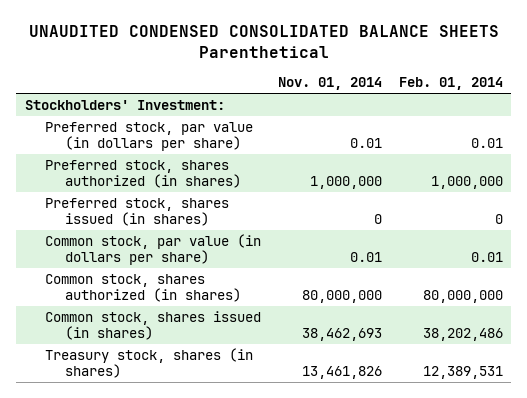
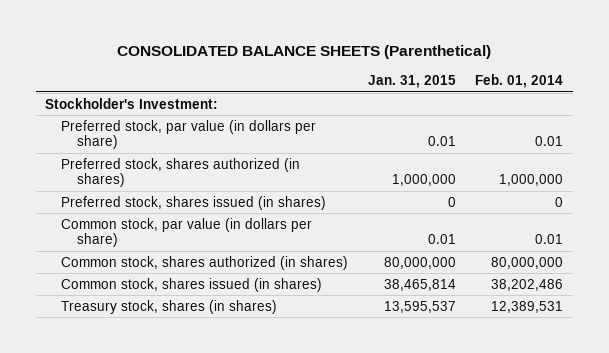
- UNAUDITED CONDENSED CONSOLIDATED BALANCE SHEETS Parenthetical
+ CONSOLIDATED BALANCE SHEETS (Parenthetical)
- | Nov. 01, 2014 | Feb. 01, 2014
+ | Jan. 31, 2015 | Feb. 01, 2014
- Stockholders' Investment:
+ Stockholder's Investment:

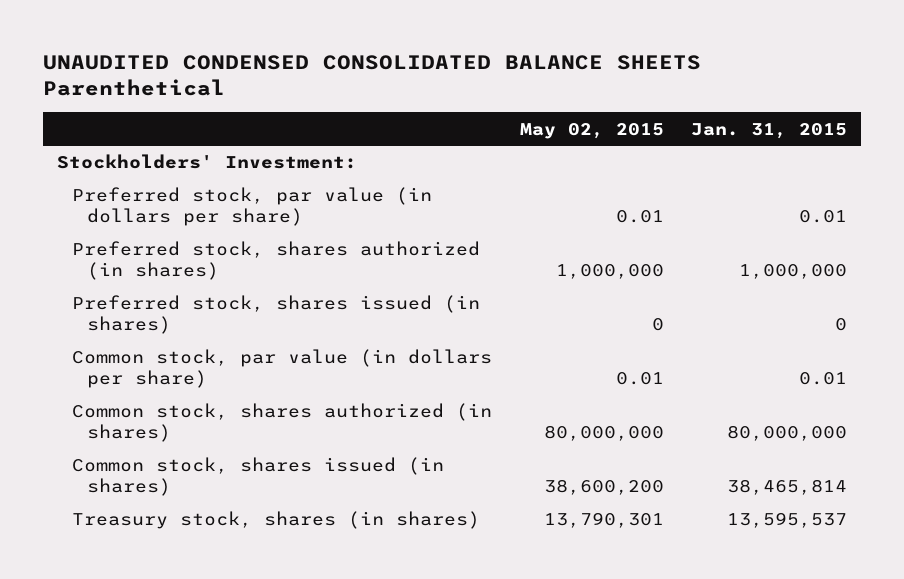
- CONSOLIDATED BALANCE SHEETS (Parenthetical)
+ UNAUDITED CONDENSED CONSOLIDATED BALANCE SHEETS Parenthetical
- | Jan. 31, 2015 | Feb. 01, 2014
+ | May 02, 2015 | Jan. 31, 2015
- Stockholder's Investment:
+ Stockholders' Investment:

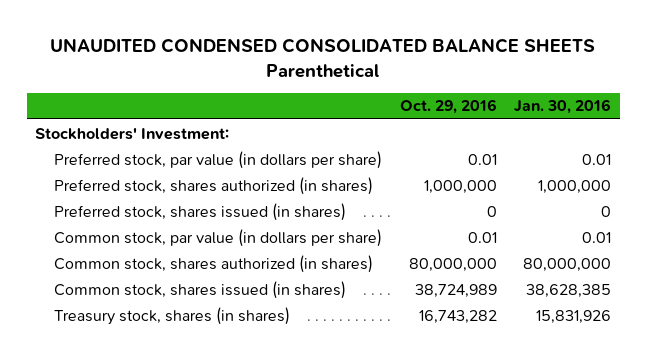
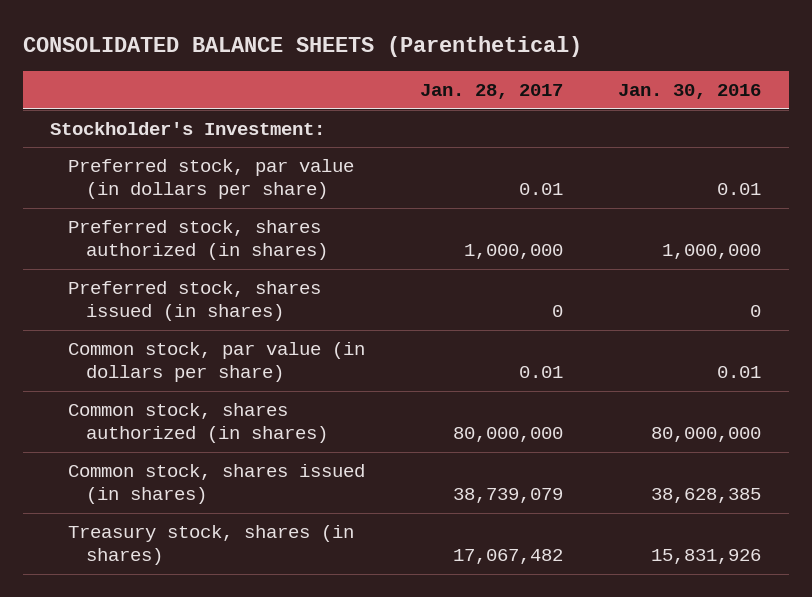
- UNAUDITED CONDENSED CONSOLIDATED BALANCE SHEETS Parenthetical
+ CONSOLIDATED BALANCE SHEETS (Parenthetical)
- | Oct. 29, 2016 | Jan. 30, 2016
+ | Jan. 28, 2017 | Jan. 30, 2016
- Stockholders' Investment:
+ Stockholder's Investment:

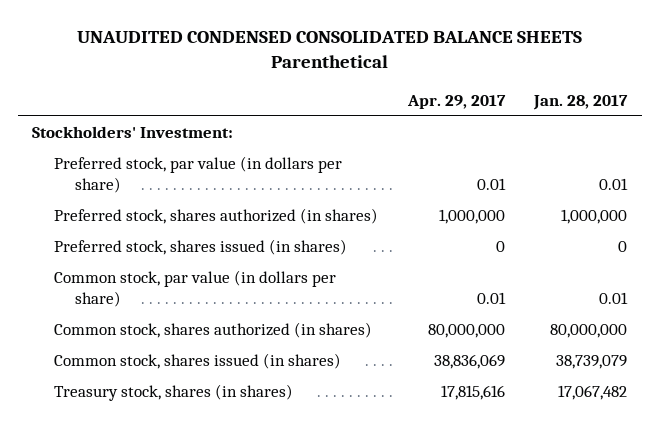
- CONSOLIDATED BALANCE SHEETS (Parenthetical)
+ UNAUDITED CONDENSED CONSOLIDATED BALANCE SHEETS Parenthetical
- | Jan. 28, 2017 | Jan. 30, 2016
+ | Apr. 29, 2017 | Jan. 28, 2017
- Stockholder's Investment:
+ Stockholders' Investment:

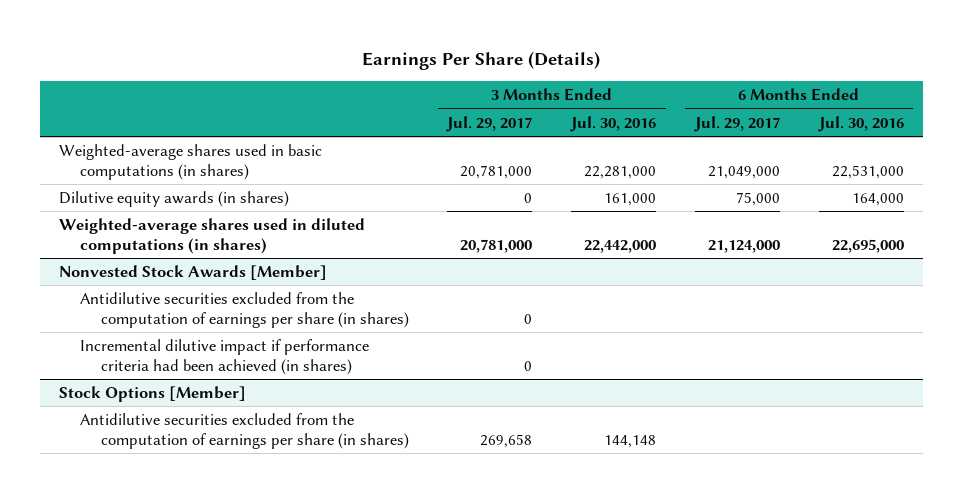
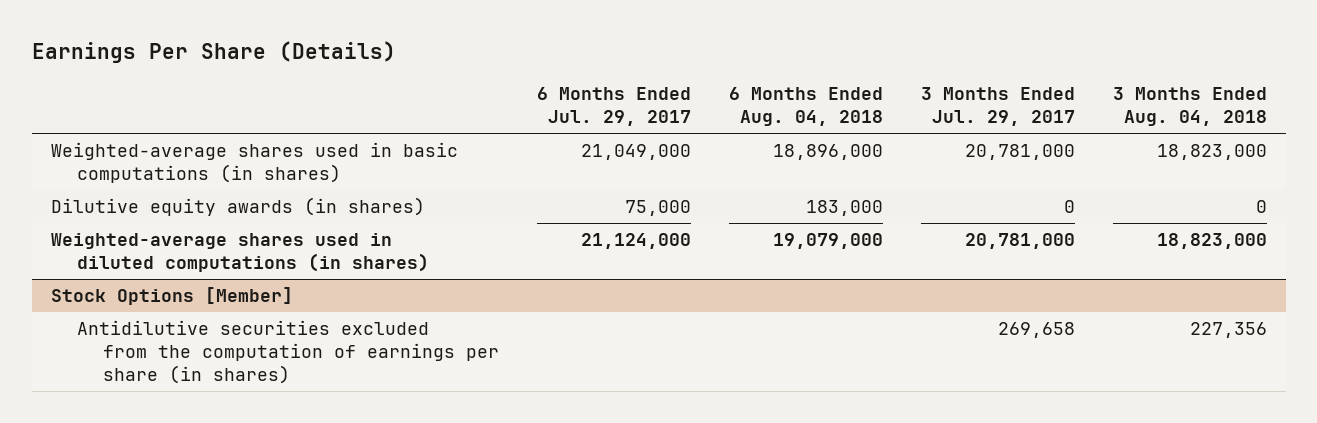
- | 3 Months Ended Jul. 29, 2017 | 3 Months Ended Jul. 30, 2016 | 6 Months Ended Jul. 29, 2017 | 6 Months Ended Jul. 30, 2016
+ | 6 Months Ended Jul. 29, 2017 | 6 Months Ended Aug. 04, 2018 | 3 Months Ended Jul. 29, 2017 | 3 Months Ended Aug. 04, 2018
- Nonvested Stock Awards [Member]
- Antidilutive securities excluded from the computation of earnings per share (in shares) | 0 | | |
- Incremental dilutive impact if performance criteria had been achieved (in shares) | 0 | | |

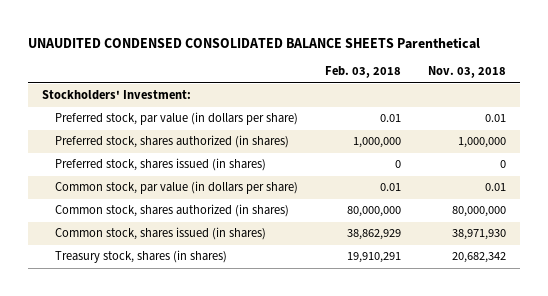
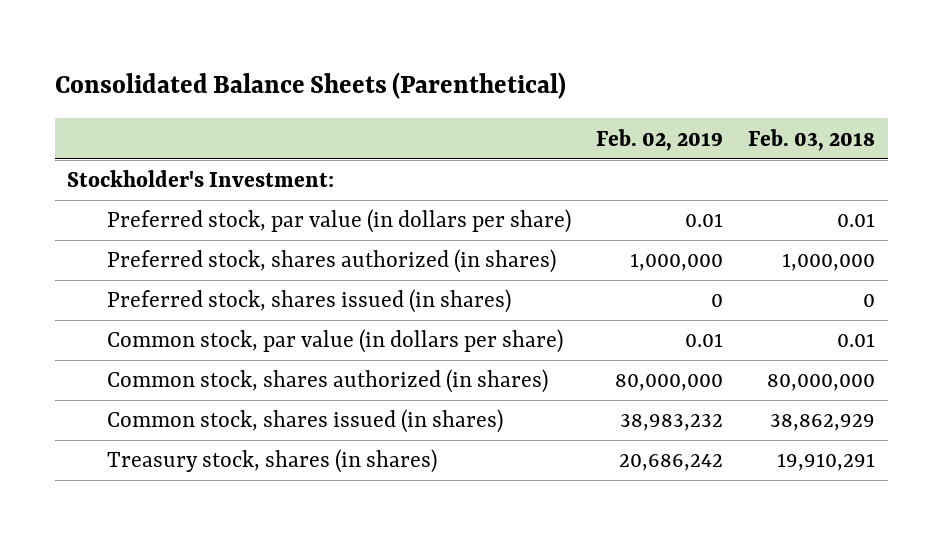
- UNAUDITED CONDENSED CONSOLIDATED BALANCE SHEETS Parenthetical
+ Consolidated Balance Sheets (Parenthetical)
- | Feb. 03, 2018 | Nov. 03, 2018
+ | Feb. 02, 2019 | Feb. 03, 2018
- Stockholders' Investment:
+ Stockholder's Investment:

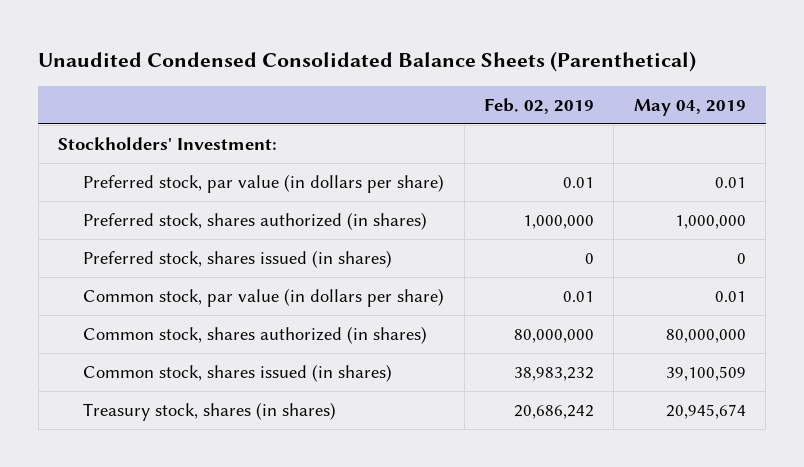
- Consolidated Balance Sheets (Parenthetical)
+ Unaudited Condensed Consolidated Balance Sheets (Parenthetical)
- | Feb. 02, 2019 | Feb. 03, 2018
+ | Feb. 02, 2019 | May 04, 2019
- Stockholder's Investment:
+ Stockholders' Investment:

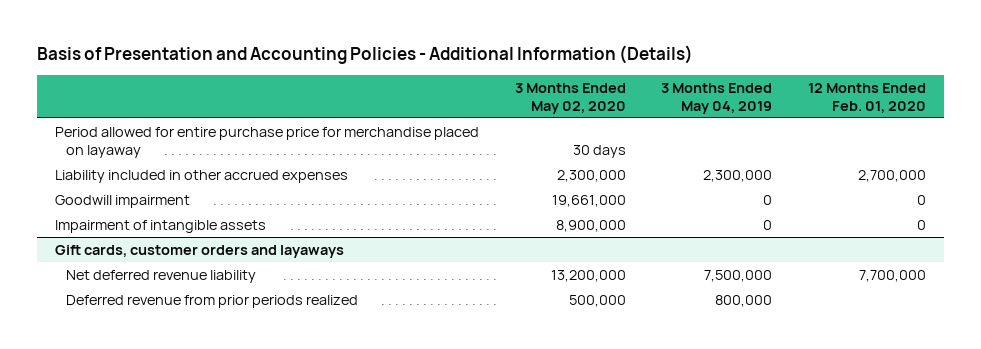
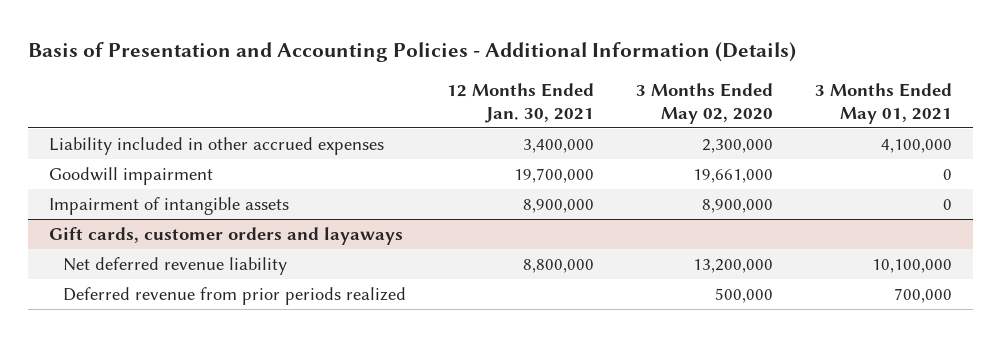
- | 3 Months Ended May 02, 2020 | 3 Months Ended May 04, 2019 | 12 Months Ended Feb. 01, 2020
+ | 12 Months Ended Jan. 30, 2021 | 3 Months Ended May 02, 2020 | 3 Months Ended May 01, 2021
- Period allowed for entire purchase price for merchandise placed on layaway | 30 days | |

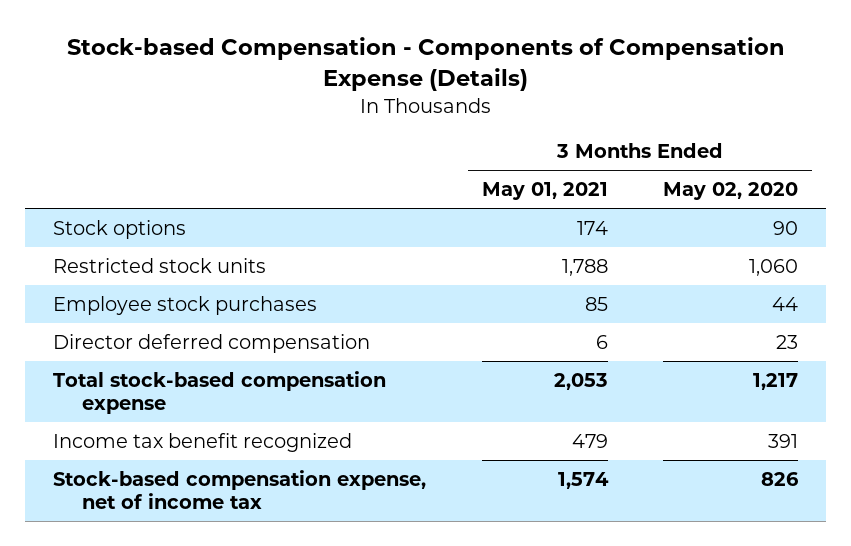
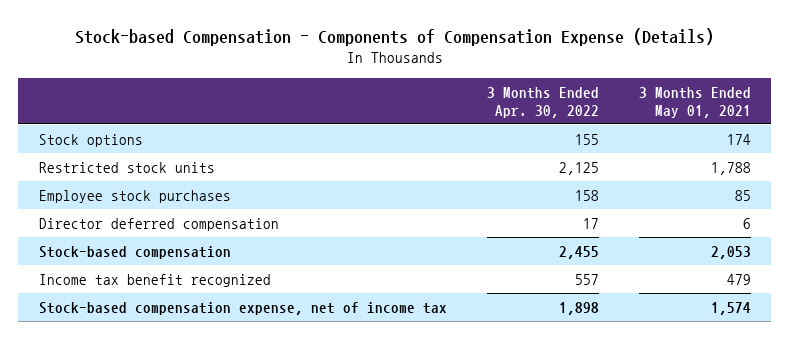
- | 3 Months Ended May 01, 2021 | 3 Months Ended May 02, 2020
+ | 3 Months Ended Apr. 30, 2022 | 3 Months Ended May 01, 2021
- Total stock-based compensation expense | 2,053 | 1,217
+ Stock-based compensation | 2,455 | 2,053

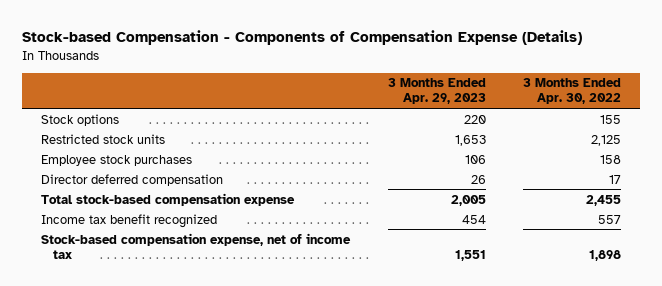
- | 3 Months Ended Apr. 30, 2022 | 3 Months Ended May 01, 2021
+ | 3 Months Ended Apr. 29, 2023 | 3 Months Ended Apr. 30, 2022
- Stock-based compensation | 2,455 | 2,053
+ Total stock-based compensation expense | 2,005 | 2,455

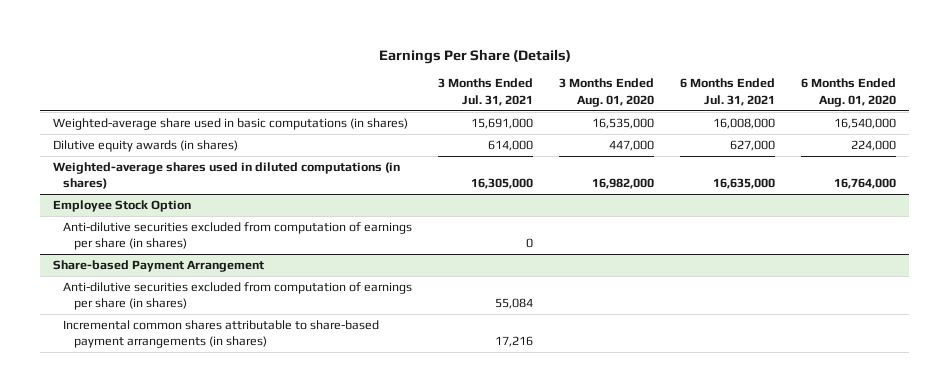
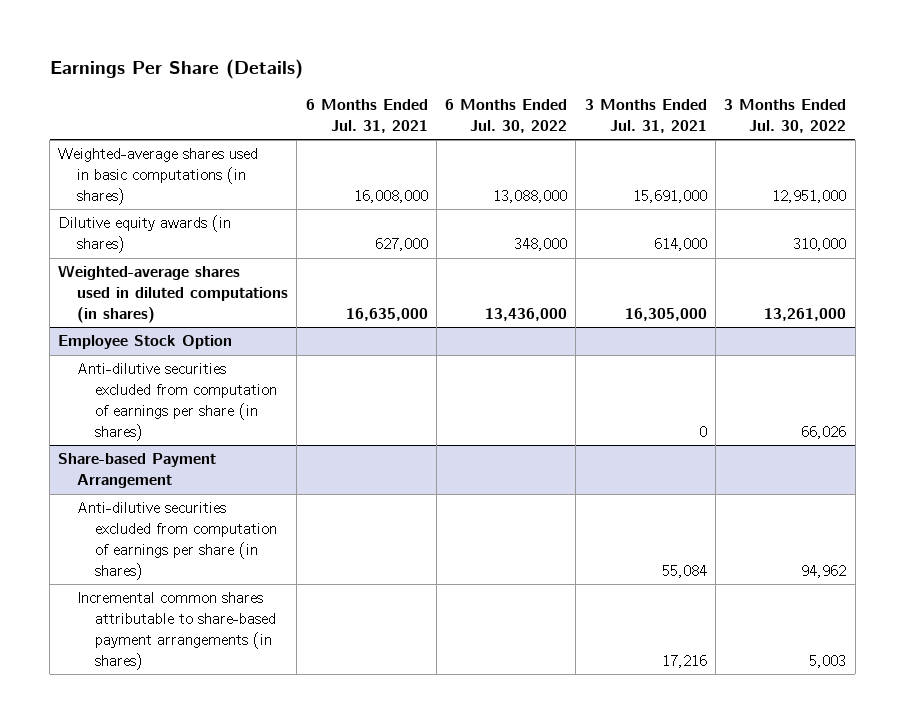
- | 3 Months Ended Jul. 31, 2021 | 3 Months Ended Aug. 01, 2020 | 6 Months Ended Jul. 31, 2021 | 6 Months Ended Aug. 01, 2020
+ | 6 Months Ended Jul. 31, 2021 | 6 Months Ended Jul. 30, 2022 | 3 Months Ended Jul. 31, 2021 | 3 Months Ended Jul. 30, 2022
- Weighted-average share used in basic computations (in shares) | 15,691,000 | 16,535,000 | 16,008,000 | 16,540,000
+ Weighted-average shares used in basic computations (in shares) | 16,008,000 | 13,088,000 | 15,691,000 | 12,951,000

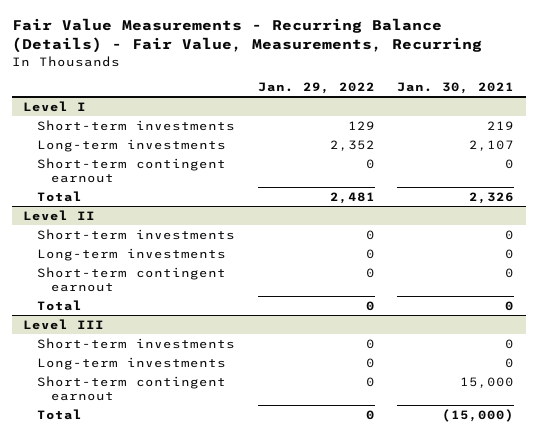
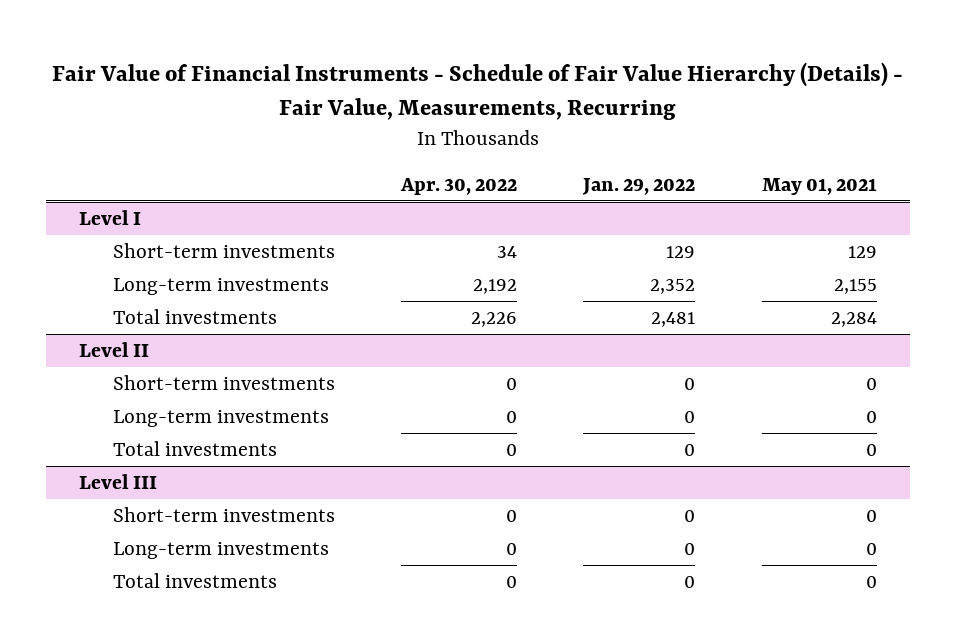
- Fair Value Measurements - Recurring Balance (Details) - Fair Value, Measurements, Recurring
+ Fair Value of Financial Instruments - Schedule of Fair Value Hierarchy (Details) - Fair Value, Measurements, Recurring
- | Jan. 29, 2022 | Jan. 30, 2021
+ | Apr. 30, 2022 | Jan. 29, 2022 | May 01, 2021
@ Level I
- Short-term contingent earnout | 0 | 0
- Total | 2,481 | 2,326
+ Total investments | 2,226 | 2,481 | 2,284
@ Level II
- Short-term contingent earnout | 0 | 0
- Total | 0 | 0
+ Total investments | 0 | 0 | 0
@ Level III
- Short-term contingent earnout | 0 | 15,000
- Total | 0 | (15,000)
+ Total investments | 0 | 0 | 0

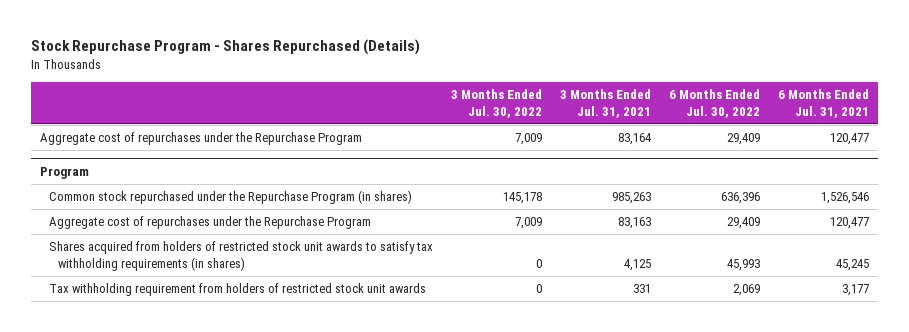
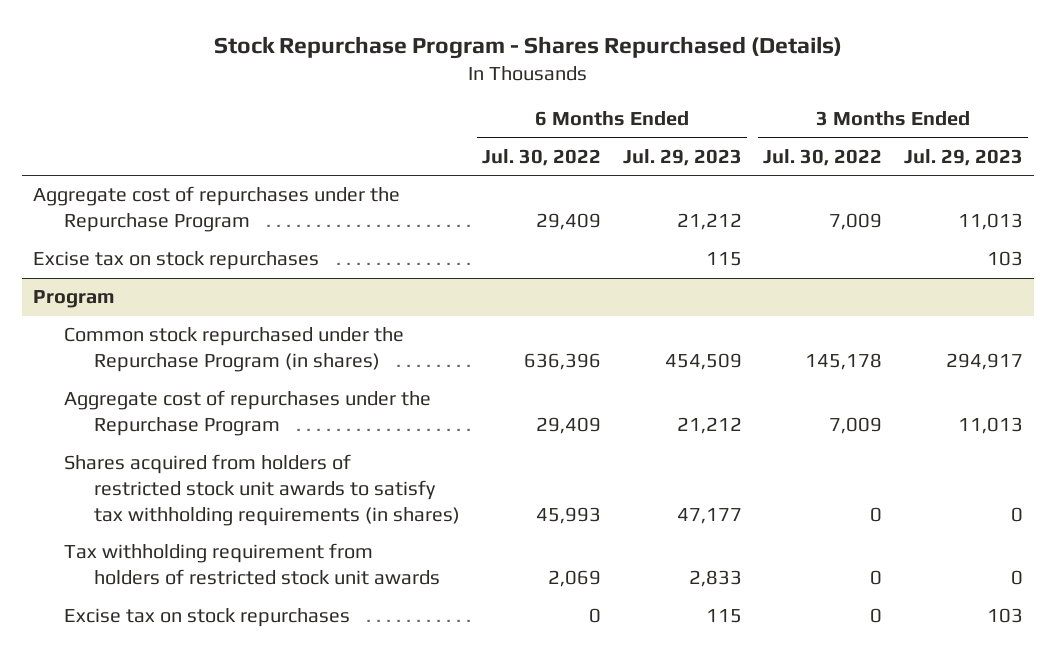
- | 3 Months Ended Jul. 30, 2022 | 3 Months Ended Jul. 31, 2021 | 6 Months Ended Jul. 30, 2022 | 6 Months Ended Jul. 31, 2021
+ | 6 Months Ended Jul. 30, 2022 | 6 Months Ended Jul. 29, 2023 | 3 Months Ended Jul. 30, 2022 | 3 Months Ended Jul. 29, 2023
+ Excise tax on stock repurchases | | 115 | | 103
@ Program
+ Excise tax on stock repurchases | 0 | 115 | 0 | 103

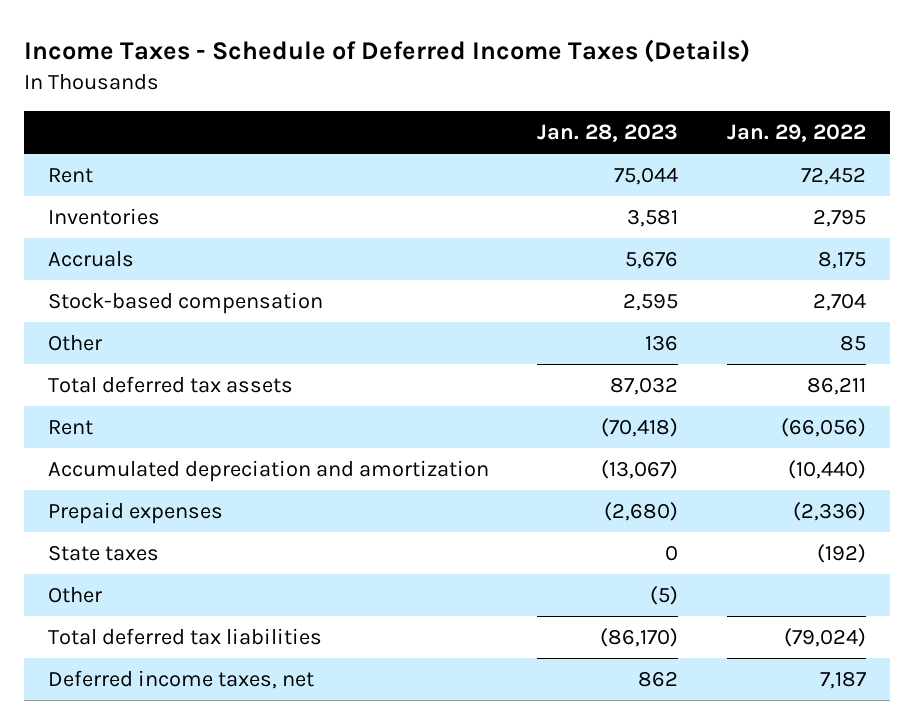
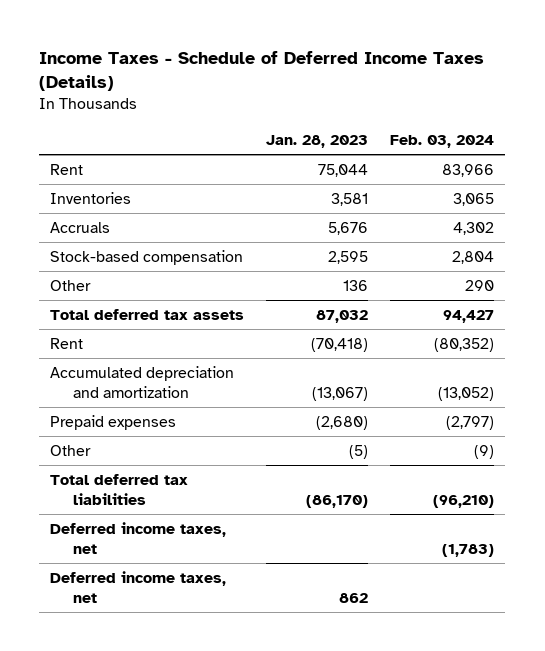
- | Jan. 28, 2023 | Jan. 29, 2022
+ | Jan. 28, 2023 | Feb. 03, 2024
- State taxes | 0 | (192)
+ Deferred income taxes, net | | (1,783)

